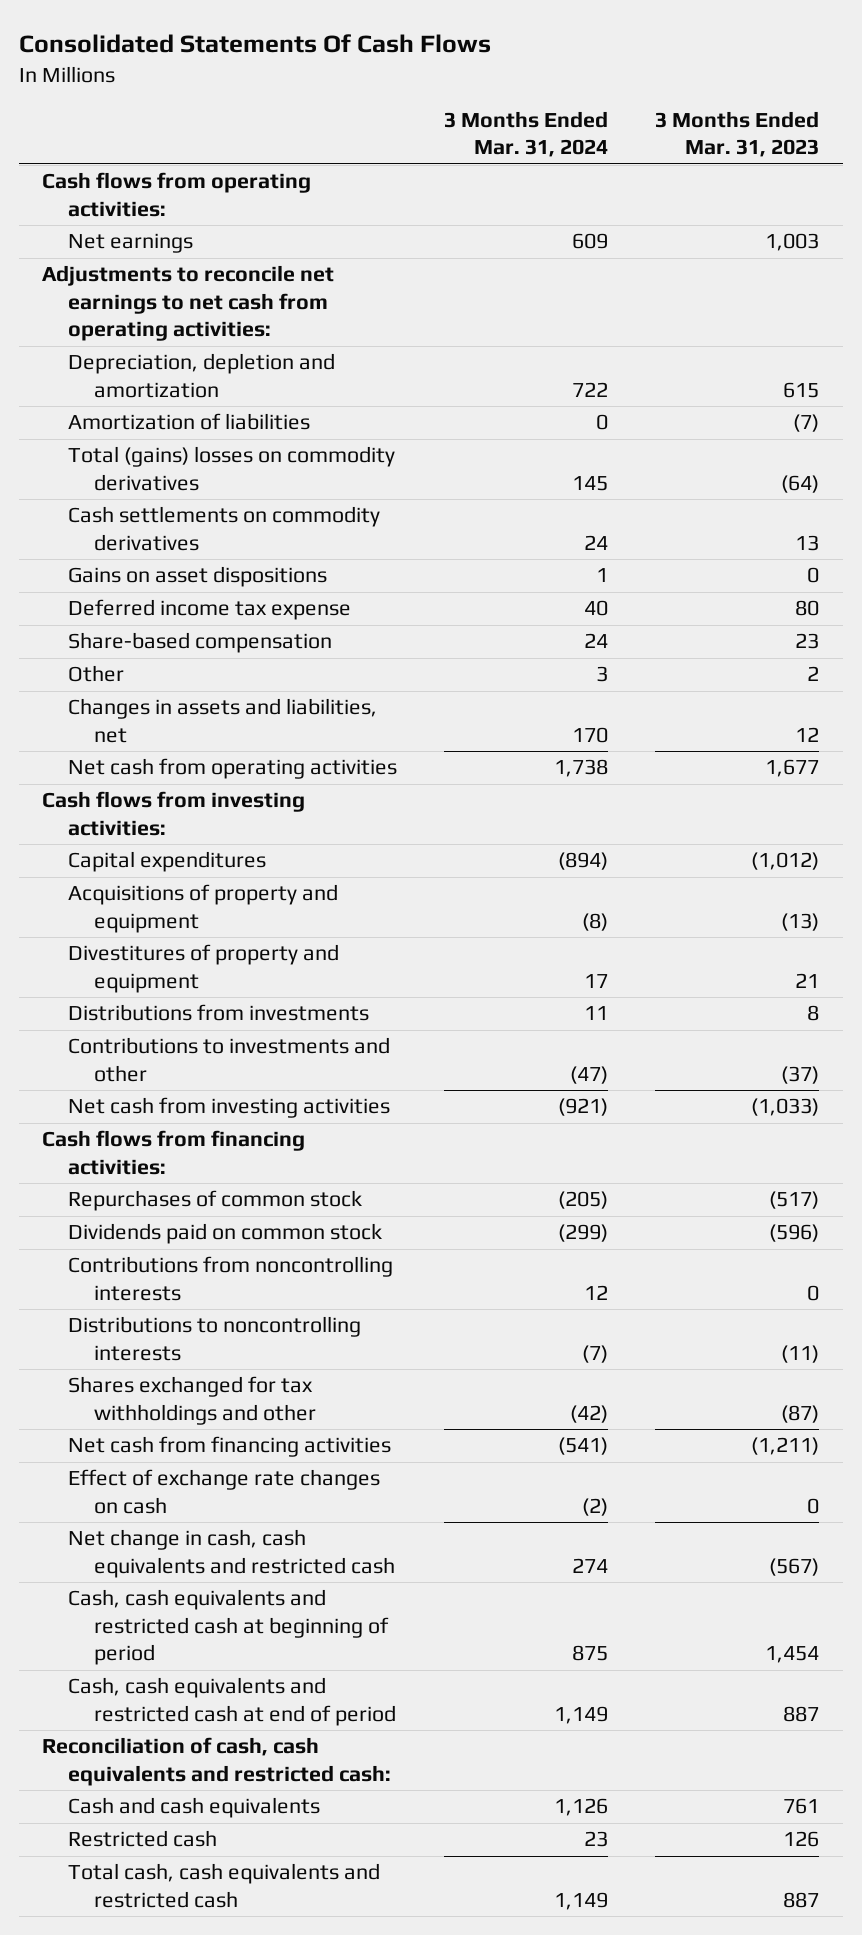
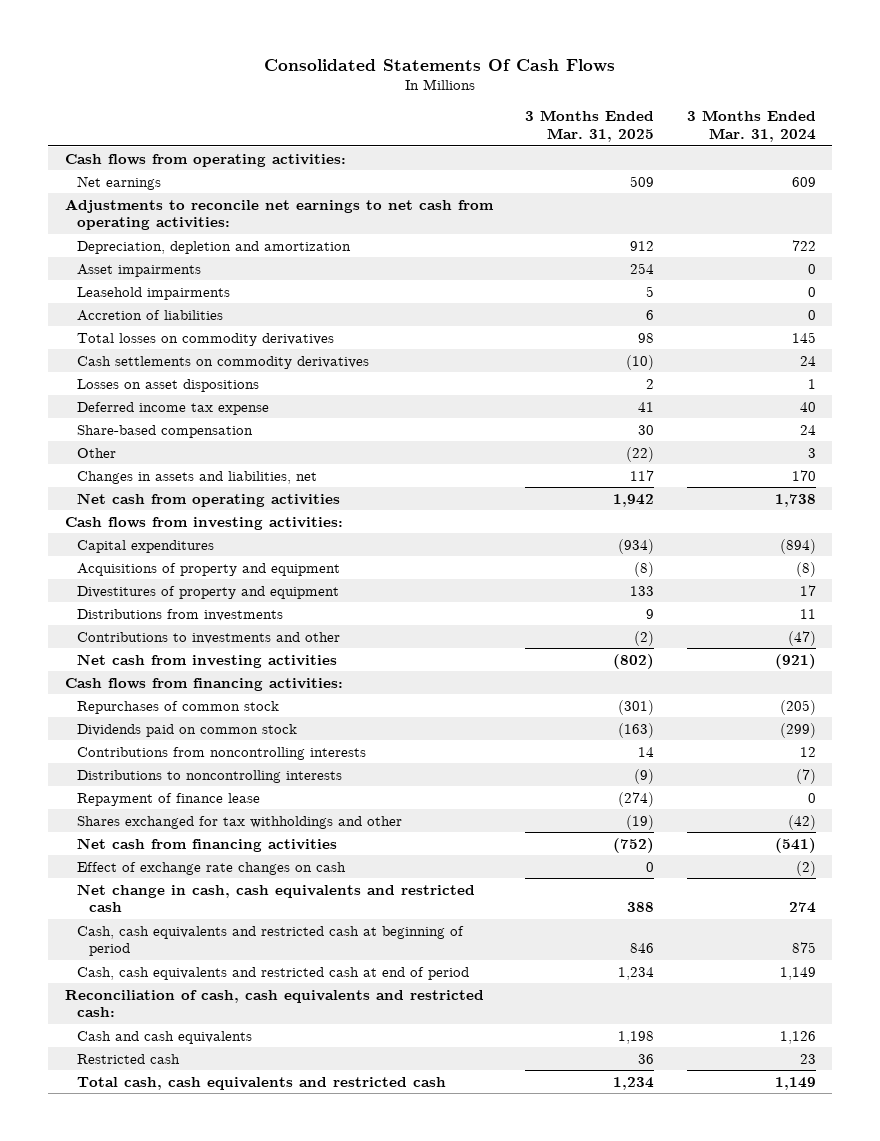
- | 3 Months Ended Mar. 31, 2024 | 3 Months Ended Mar. 31, 2023
+ | 3 Months Ended Mar. 31, 2025 | 3 Months Ended Mar. 31, 2024
- Amortization of liabilities | 0 | (7)
- Total (gains) losses on commodity derivatives | 145 | (64)
+ Asset impairments | 254 | 0
+ Leasehold impairments | 5 | 0
+ Accretion of liabilities | 6 | 0
+ Total losses on commodity derivatives | 98 | 145
- Gains on asset dispositions | 1 | 0
+ Losses on asset dispositions | 2 | 1
+ Repayment of finance lease | (274) | 0

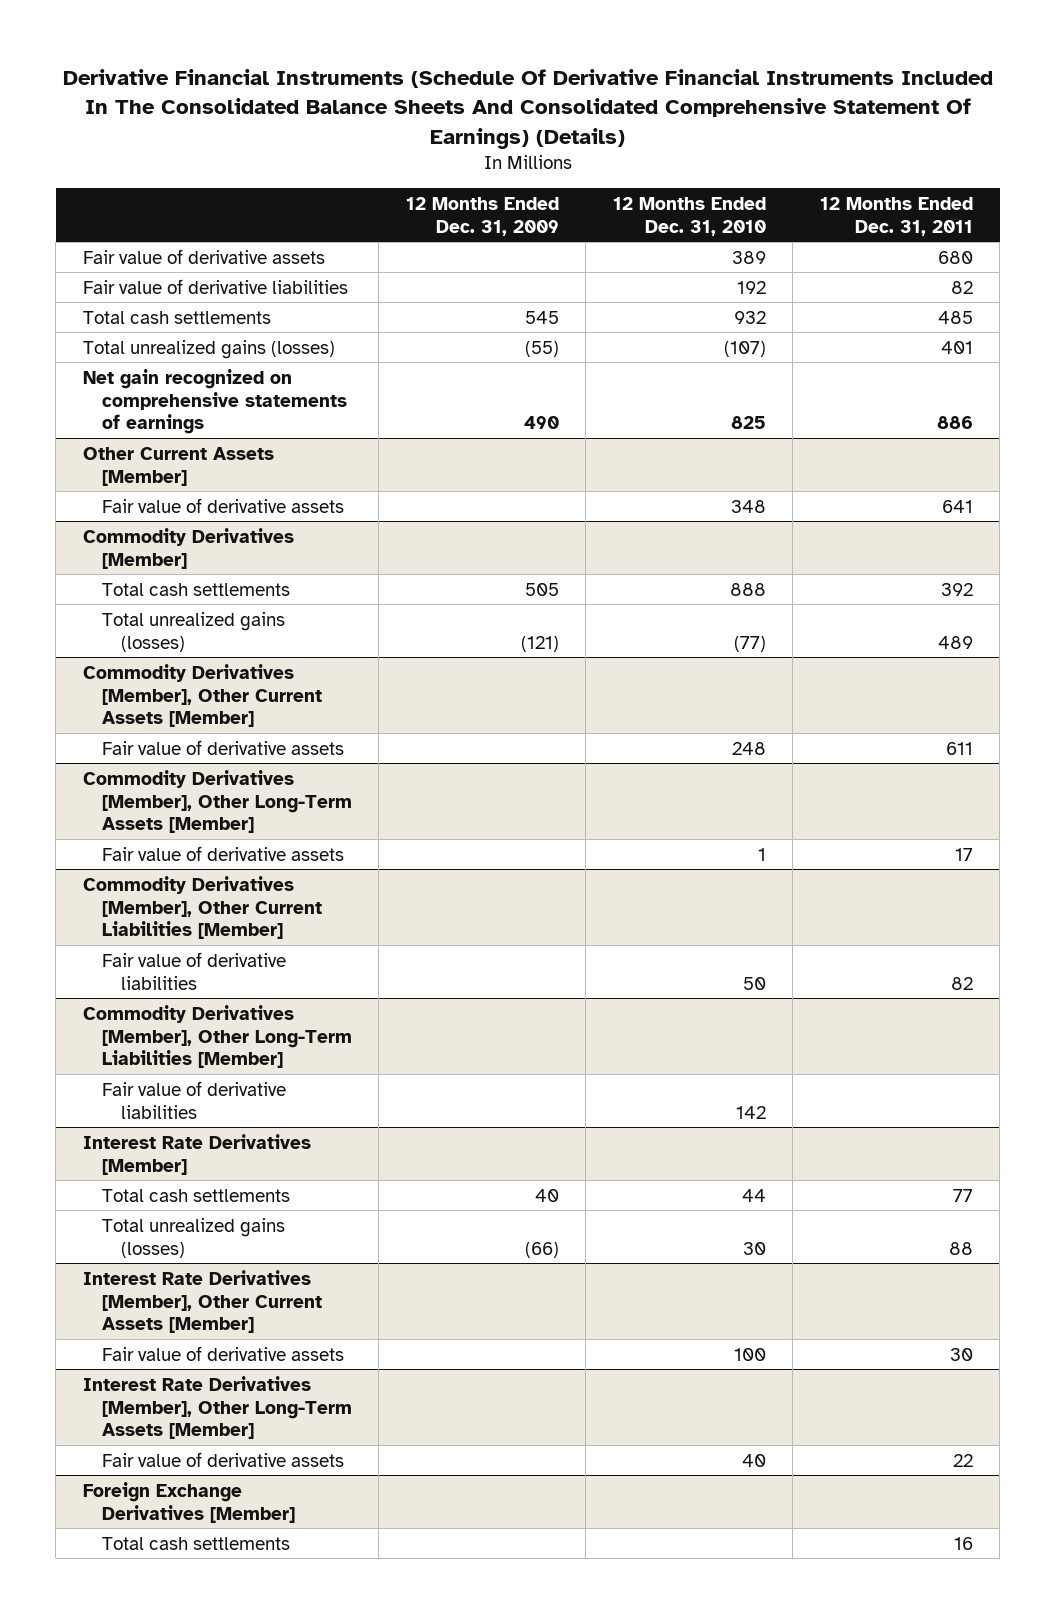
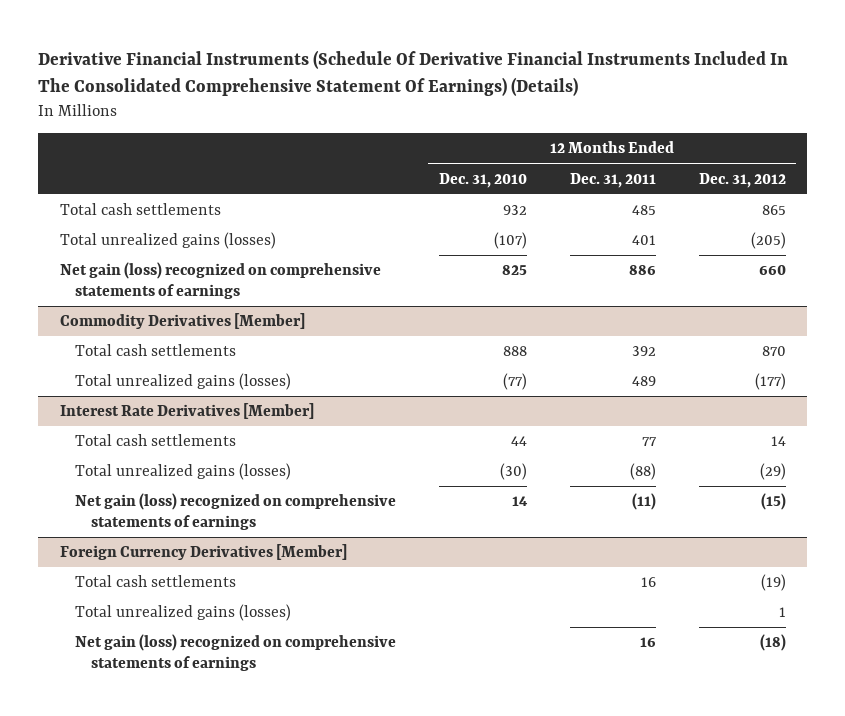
- Derivative Financial Instruments (Schedule Of Derivative Financial Instruments Included In The Consolidated Balance Sheets And Consolidated Comprehensive Statement Of Earnings) (Details)
+ Derivative Financial Instruments (Schedule Of Derivative Financial Instruments Included In The Consolidated Comprehensive Statement Of Earnings) (Details)
- | 12 Months Ended Dec. 31, 2009 | 12 Months Ended Dec. 31, 2010 | 12 Months Ended Dec. 31, 2011
+ | 12 Months Ended Dec. 31, 2010 | 12 Months Ended Dec. 31, 2011 | 12 Months Ended Dec. 31, 2012
- Fair value of derivative assets | | 389 | 680
- Fair value of derivative liabilities | | 192 | 82
- Net gain recognized on comprehensive statements of earnings | 490 | 825 | 886
- Other Current Assets [Member]
- Fair value of derivative assets | | 348 | 641
+ Net gain (loss) recognized on comprehensive statements of earnings | 825 | 886 | 660
- Commodity Derivatives [Member], Other Current Assets [Member]
- Fair value of derivative assets | | 248 | 611
- Commodity Derivatives [Member], Other Long-Term Assets [Member]
- Fair value of derivative assets | | 1 | 17
- Commodity Derivatives [Member], Other Current Liabilities [Member]
- Fair value of derivative liabilities | | 50 | 82
- Commodity Derivatives [Member], Other Long-Term Liabilities [Member]
- Fair value of derivative liabilities | | 142 |
@ Interest Rate Derivatives [Member]
- Total unrealized gains (losses) | (66) | 30 | 88
- Interest Rate Derivatives [Member], Other Current Assets [Member]
- Fair value of derivative assets | | 100 | 30
- Interest Rate Derivatives [Member], Other Long-Term Assets [Member]
- Fair value of derivative assets | | 40 | 22
- Foreign Exchange Derivatives [Member]
@ Interest Rate Derivatives [Member]
+ Total unrealized gains (losses) | (30) | (88) | (29)
+ Net gain (loss) recognized on comprehensive statements of earnings | 14 | (11) | (15)
+ Foreign Currency Derivatives [Member]
+ Total unrealized gains (losses) | | | 1
+ Net gain (loss) recognized on comprehensive statements of earnings | | 16 | (18)

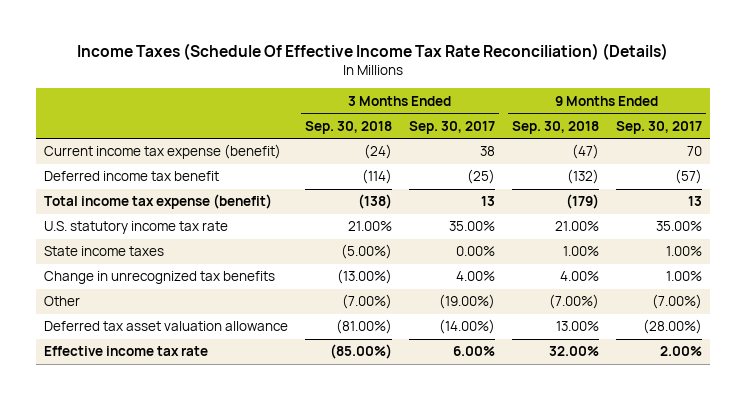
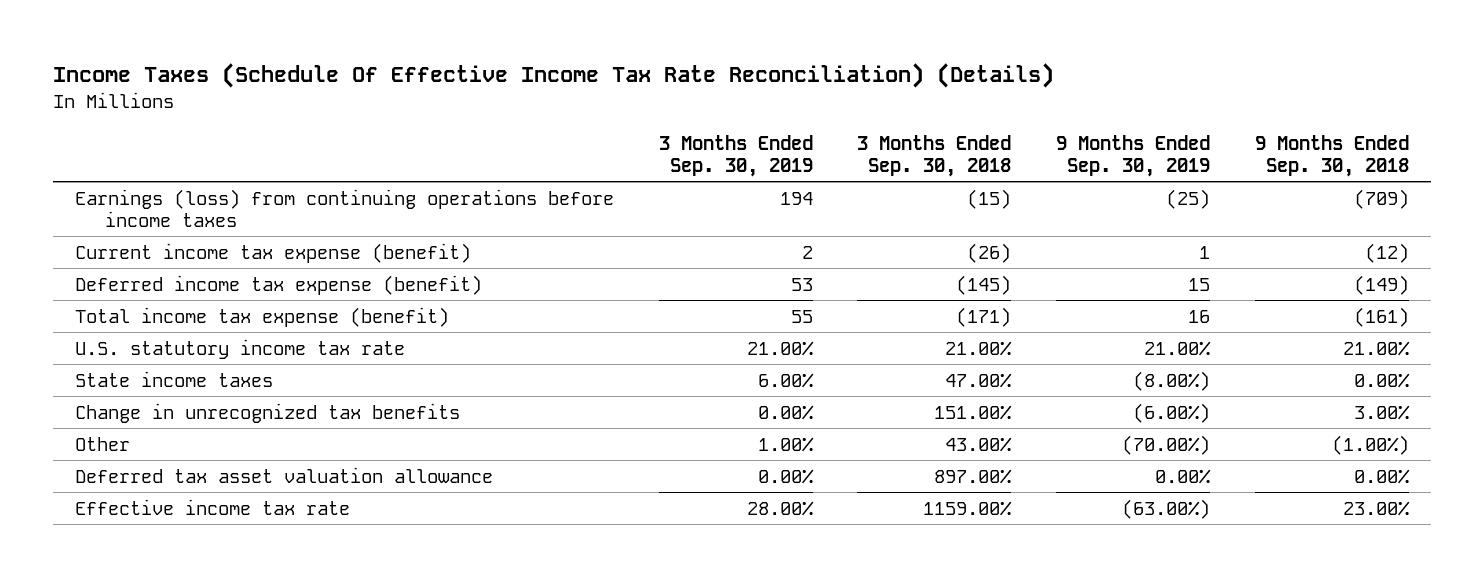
- | 3 Months Ended Sep. 30, 2018 | 3 Months Ended Sep. 30, 2017 | 9 Months Ended Sep. 30, 2018 | 9 Months Ended Sep. 30, 2017
+ | 3 Months Ended Sep. 30, 2019 | 3 Months Ended Sep. 30, 2018 | 9 Months Ended Sep. 30, 2019 | 9 Months Ended Sep. 30, 2018
- Current income tax expense (benefit) | (24) | 38 | (47) | 70
- Deferred income tax benefit | (114) | (25) | (132) | (57)
- Total income tax expense (benefit) | (138) | 13 | (179) | 13
+ Earnings (loss) from continuing operations before income taxes | 194 | (15) | (25) | (709)
+ Current income tax expense (benefit) | 2 | (26) | 1 | (12)
+ Deferred income tax expense (benefit) | 53 | (145) | 15 | (149)
+ Total income tax expense (benefit) | 55 | (171) | 16 | (161)
- State income taxes | (5.00%) | 0.00% | 1.00% | 1.00%
- Change in unrecognized tax benefits | (13.00%) | 4.00% | 4.00% | 1.00%
- Other | (7.00%) | (19.00%) | (7.00%) | (7.00%)
- Deferred tax asset valuation allowance | (81.00%) | (14.00%) | 13.00% | (28.00%)
- Effective income tax rate | (85.00%) | 6.00% | 32.00% | 2.00%
+ State income taxes | 6.00% | 47.00% | (8.00%) | 0.00%
+ Change in unrecognized tax benefits | 0.00% | 151.00% | (6.00%) | 3.00%
+ Other | 1.00% | 43.00% | (70.00%) | (1.00%)
+ Deferred tax asset valuation allowance | 0.00% | 897.00% | 0.00% | 0.00%
+ Effective income tax rate | 28.00% | 1159.00% | (63.00%) | 23.00%

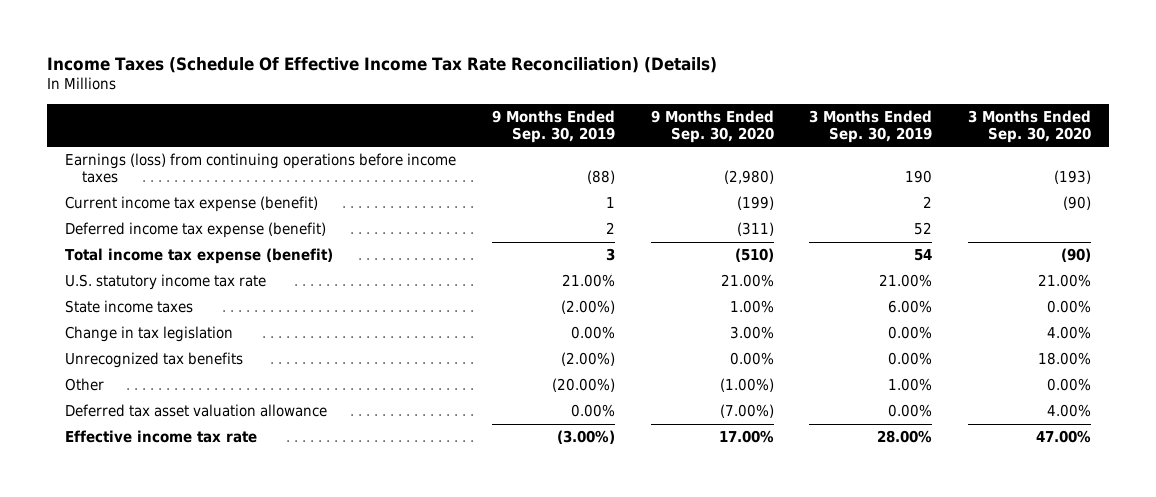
- | 3 Months Ended Sep. 30, 2019 | 3 Months Ended Sep. 30, 2018 | 9 Months Ended Sep. 30, 2019 | 9 Months Ended Sep. 30, 2018
+ | 9 Months Ended Sep. 30, 2019 | 9 Months Ended Sep. 30, 2020 | 3 Months Ended Sep. 30, 2019 | 3 Months Ended Sep. 30, 2020
- Earnings (loss) from continuing operations before income taxes | 194 | (15) | (25) | (709)
+ Earnings (loss) from continuing operations before income taxes | (88) | (2,980) | 190 | (193)
- Deferred income tax expense (benefit) | 53 | (145) | 15 | (149)
- Total income tax expense (benefit) | 55 | (171) | 16 | (161)
+ Deferred income tax expense (benefit) | 2 | (311) | 52 |
+ Total income tax expense (benefit) | 3 | (510) | 54 | (90)
- State income taxes | 6.00% | 47.00% | (8.00%) | 0.00%
- Change in unrecognized tax benefits | 0.00% | 151.00% | (6.00%) | 3.00%
- Other | 1.00% | 43.00% | (70.00%) | (1.00%)
+ State income taxes | (2.00%) | 1.00% | 6.00% | 0.00%
+ Change in tax legislation | 0.00% | 3.00% | 0.00% | 4.00%
+ Unrecognized tax benefits | (2.00%) | 0.00% | 0.00% | 18.00%
+ Other | (20.00%) | (1.00%) | 1.00% | 0.00%
- Effective income tax rate | 28.00% | 1159.00% | (63.00%) | 23.00%
+ Effective income tax rate | (3.00%) | 17.00% | 28.00% | 47.00%

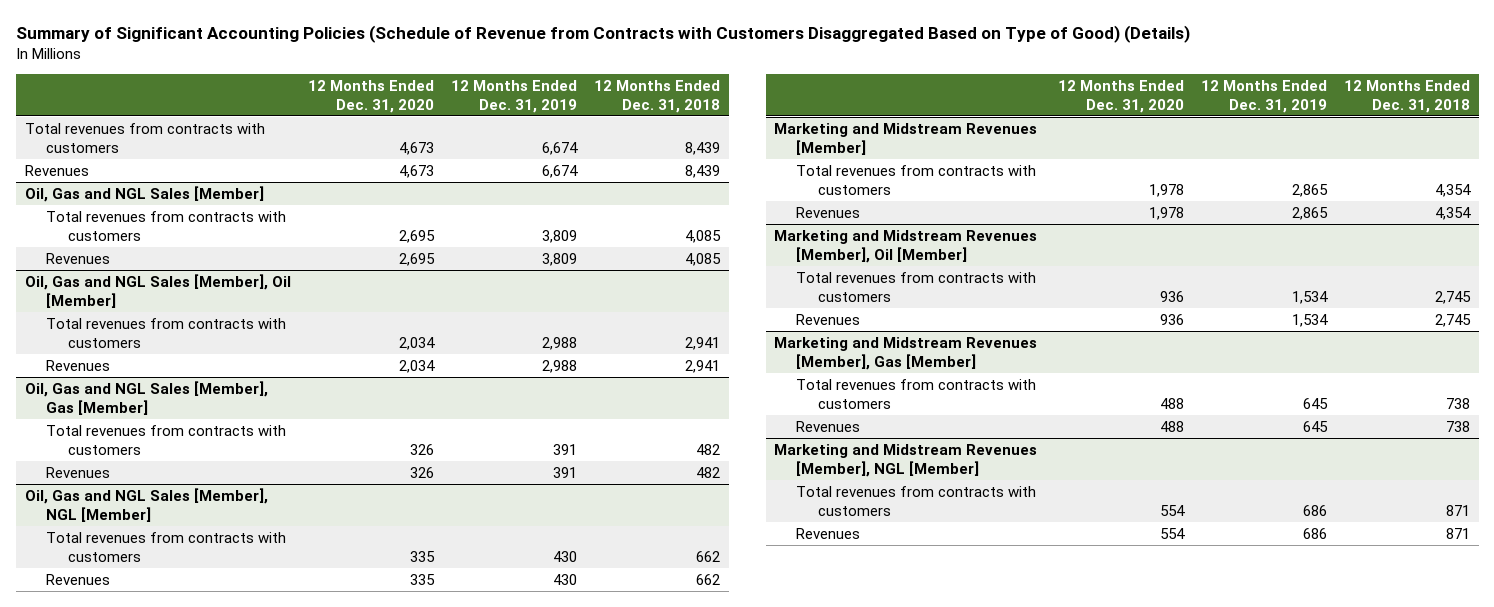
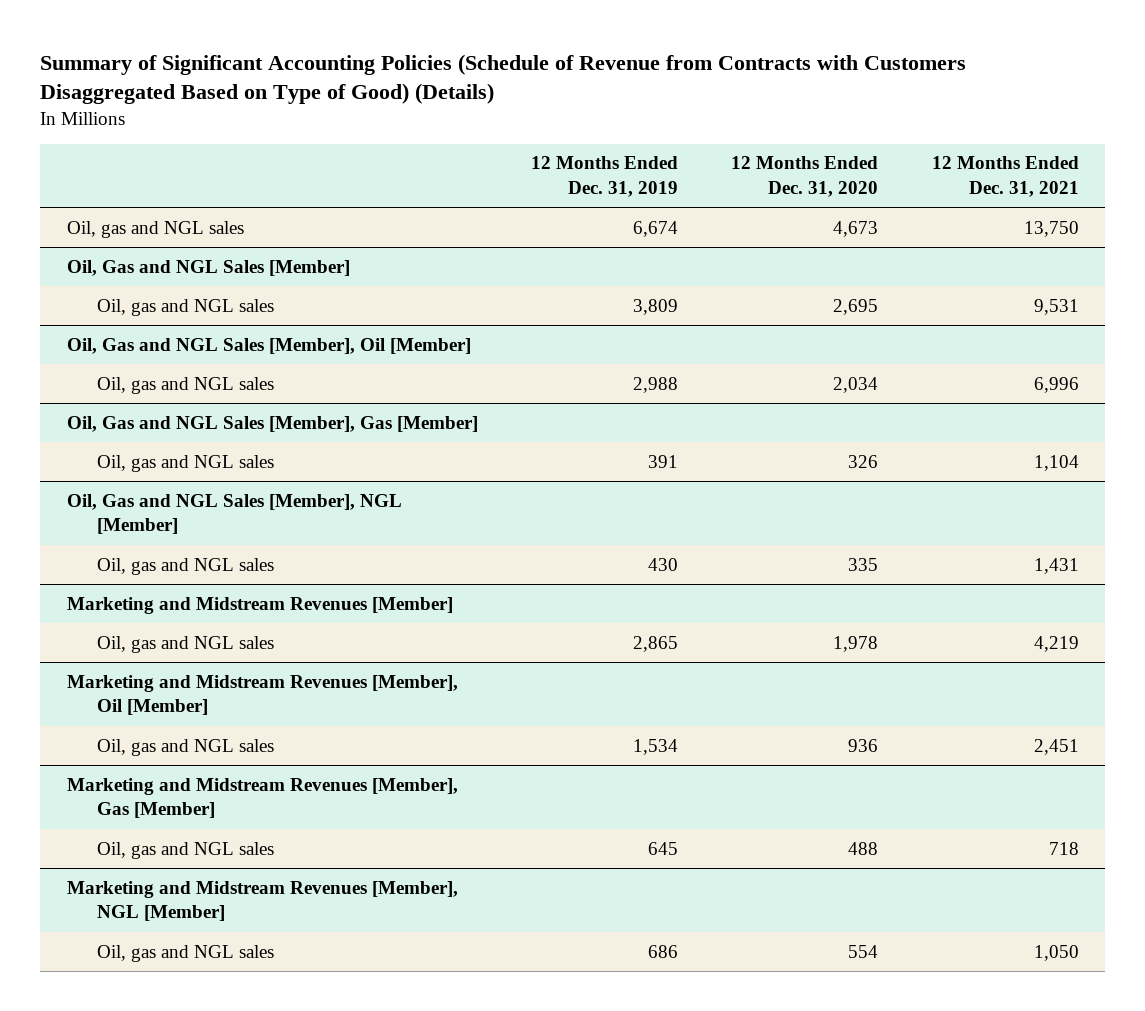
- | 12 Months Ended Dec. 31, 2020 | 12 Months Ended Dec. 31, 2019 | 12 Months Ended Dec. 31, 2018
+ | 12 Months Ended Dec. 31, 2019 | 12 Months Ended Dec. 31, 2020 | 12 Months Ended Dec. 31, 2021
- Total revenues from contracts with customers | 4,673 | 6,674 | 8,439
- Revenues | 4,673 | 6,674 | 8,439
+ Oil, gas and NGL sales | 6,674 | 4,673 | 13,750
@ Oil, Gas and NGL Sales [Member]
- Total revenues from contracts with customers | 2,695 | 3,809 | 4,085
- Revenues | 2,695 | 3,809 | 4,085
+ Oil, gas and NGL sales | 3,809 | 2,695 | 9,531
@ Oil, Gas and NGL Sales [Member], Oil [Member]
- Total revenues from contracts with customers | 2,034 | 2,988 | 2,941
- Revenues | 2,034 | 2,988 | 2,941
+ Oil, gas and NGL sales | 2,988 | 2,034 | 6,996
@ Oil, Gas and NGL Sales [Member], Gas [Member]
- Total revenues from contracts with customers | 326 | 391 | 482
- Revenues | 326 | 391 | 482
+ Oil, gas and NGL sales | 391 | 326 | 1,104
@ Oil, Gas and NGL Sales [Member], NGL [Member]
- Total revenues from contracts with customers | 335 | 430 | 662
- Revenues | 335 | 430 | 662
+ Oil, gas and NGL sales | 430 | 335 | 1,431
@ Marketing and Midstream Revenues [Member]
- Total revenues from contracts with customers | 1,978 | 2,865 | 4,354
- Revenues | 1,978 | 2,865 | 4,354
+ Oil, gas and NGL sales | 2,865 | 1,978 | 4,219
@ Marketing and Midstream Revenues [Member], Oil [Member]
- Total revenues from contracts with customers | 936 | 1,534 | 2,745
- Revenues | 936 | 1,534 | 2,745
+ Oil, gas and NGL sales | 1,534 | 936 | 2,451
@ Marketing and Midstream Revenues [Member], Gas [Member]
- Total revenues from contracts with customers | 488 | 645 | 738
- Revenues | 488 | 645 | 738
+ Oil, gas and NGL sales | 645 | 488 | 718
@ Marketing and Midstream Revenues [Member], NGL [Member]
- Total revenues from contracts with customers | 554 | 686 | 871
- Revenues | 554 | 686 | 871
+ Oil, gas and NGL sales | 686 | 554 | 1,050

